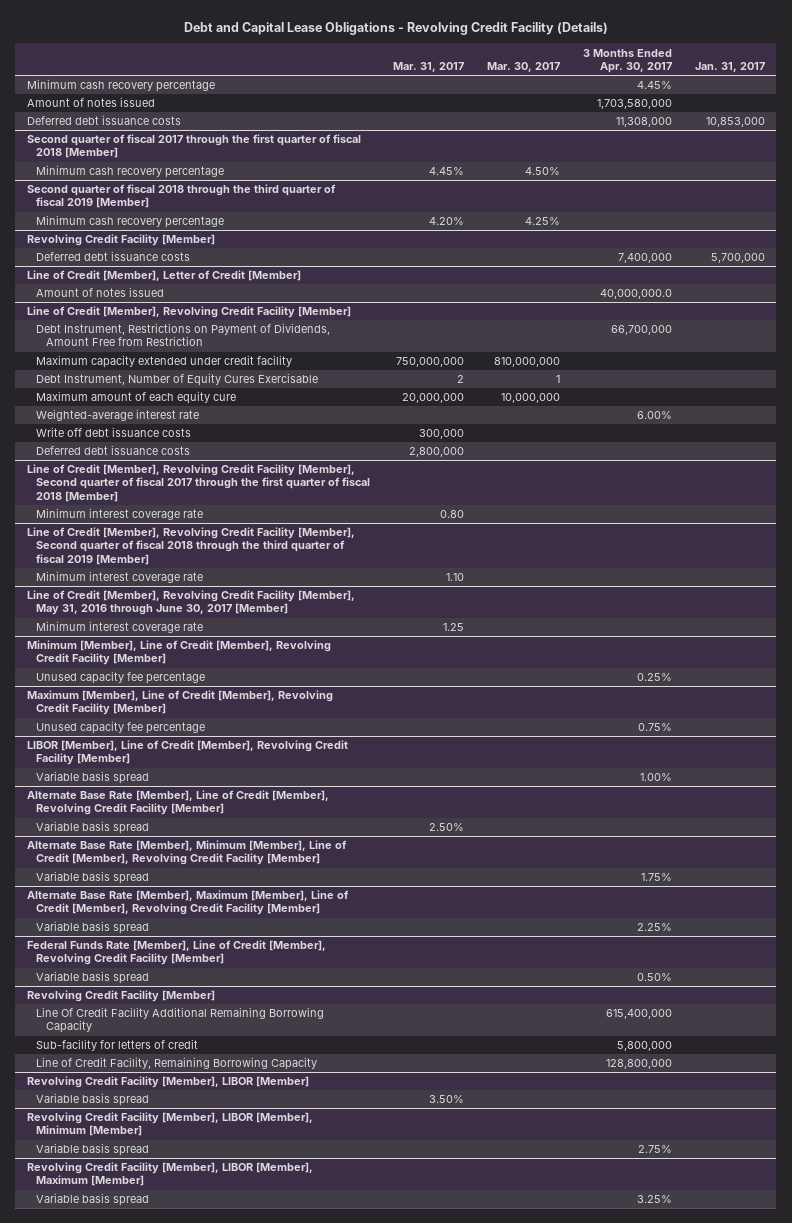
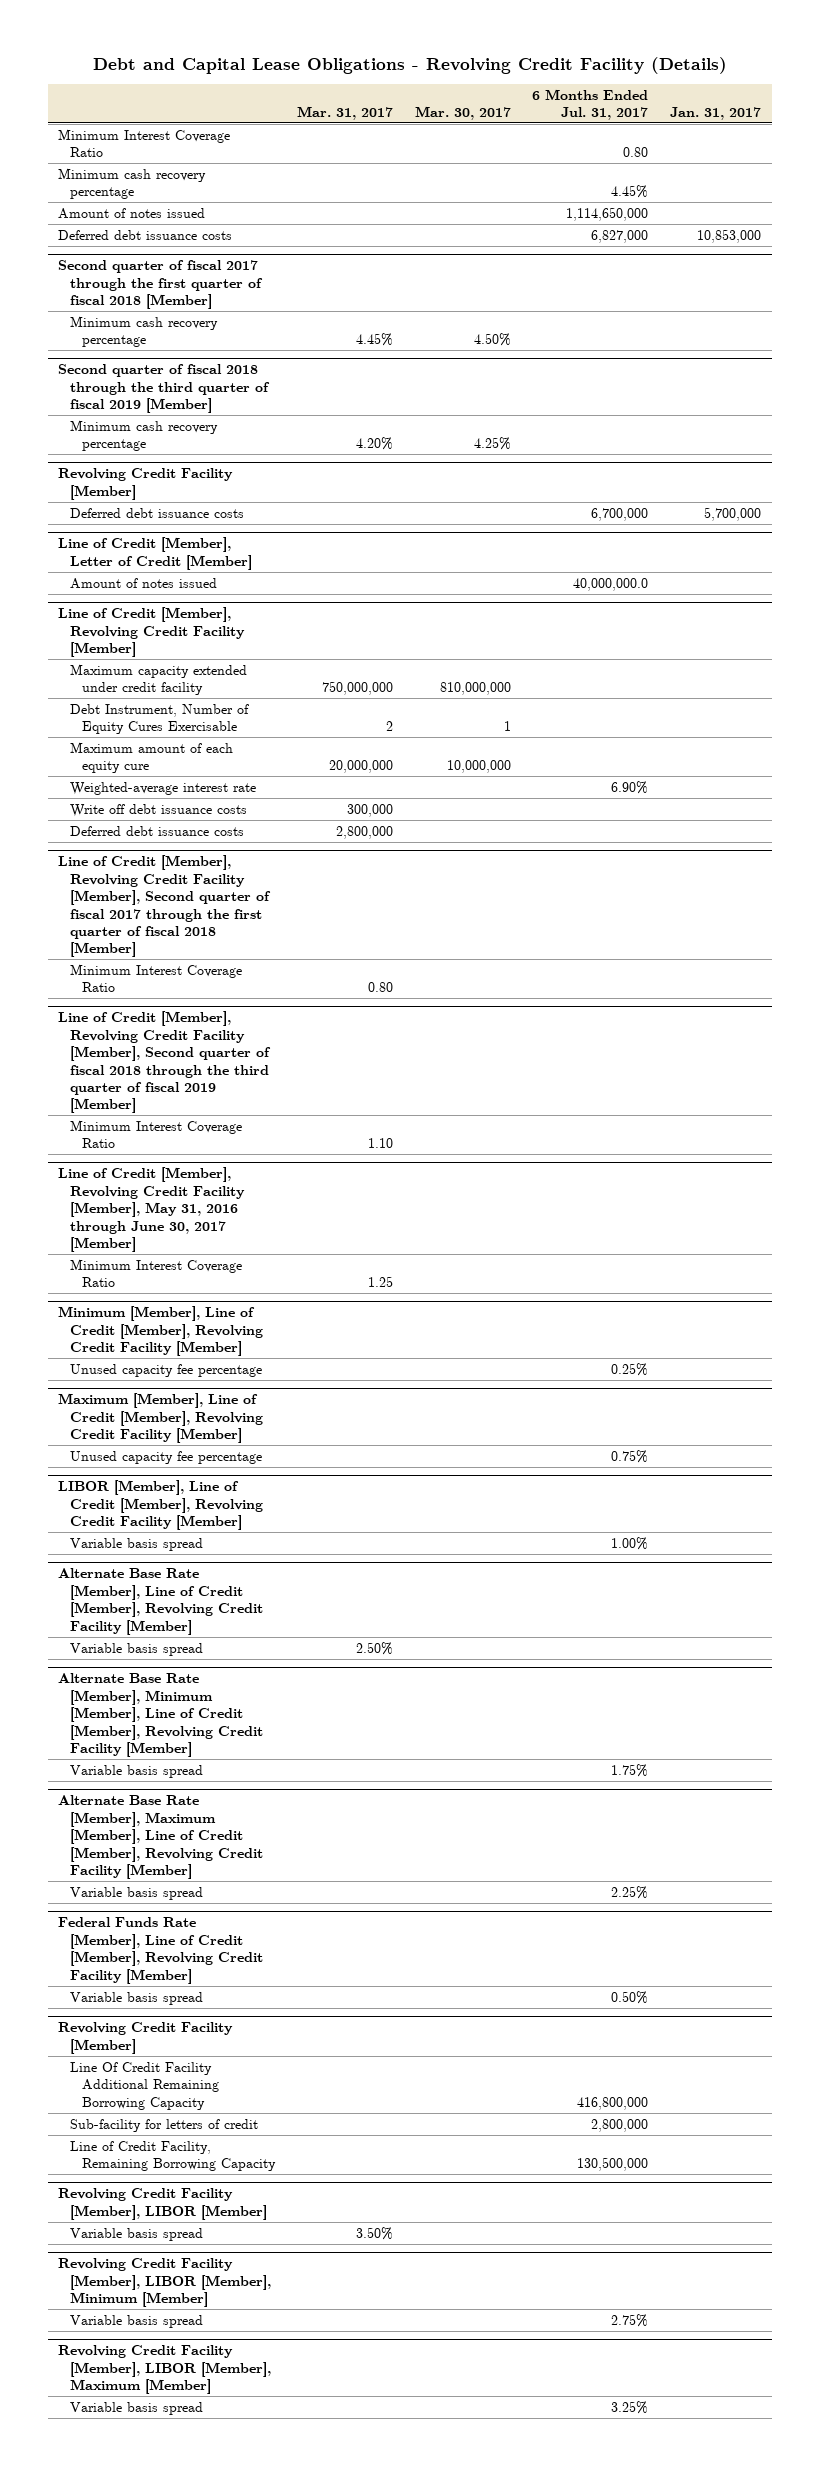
- | Mar. 31, 2017 | Mar. 30, 2017 | 3 Months Ended Apr. 30, 2017 | Jan. 31, 2017
+ | Mar. 31, 2017 | Mar. 30, 2017 | 6 Months Ended Jul. 31, 2017 | Jan. 31, 2017
+ Minimum Interest Coverage Ratio | | | 0.80 |
@ Line of Credit [Member], Revolving Credit Facility [Member]
- Debt Instrument, Restrictions on Payment of Dividends, Amount Free from Restriction | | | 66,700,000 |
@ Line of Credit [Member], Revolving Credit Facility [Member], Second quarter of fiscal 2017 through the first quarter of fiscal 2018 [Member]
- Minimum interest coverage rate | 0.80 | | |
+ Minimum Interest Coverage Ratio | 0.80 | | |
@ Line of Credit [Member], Revolving Credit Facility [Member], Second quarter of fiscal 2018 through the third quarter of fiscal 2019 [Member]
- Minimum interest coverage rate | 1.10 | | |
+ Minimum Interest Coverage Ratio | 1.10 | | |
@ Line of Credit [Member], Revolving Credit Facility [Member], May 31, 2016 through June 30, 2017 [Member]
- Minimum interest coverage rate | 1.25 | | |
+ Minimum Interest Coverage Ratio | 1.25 | | |

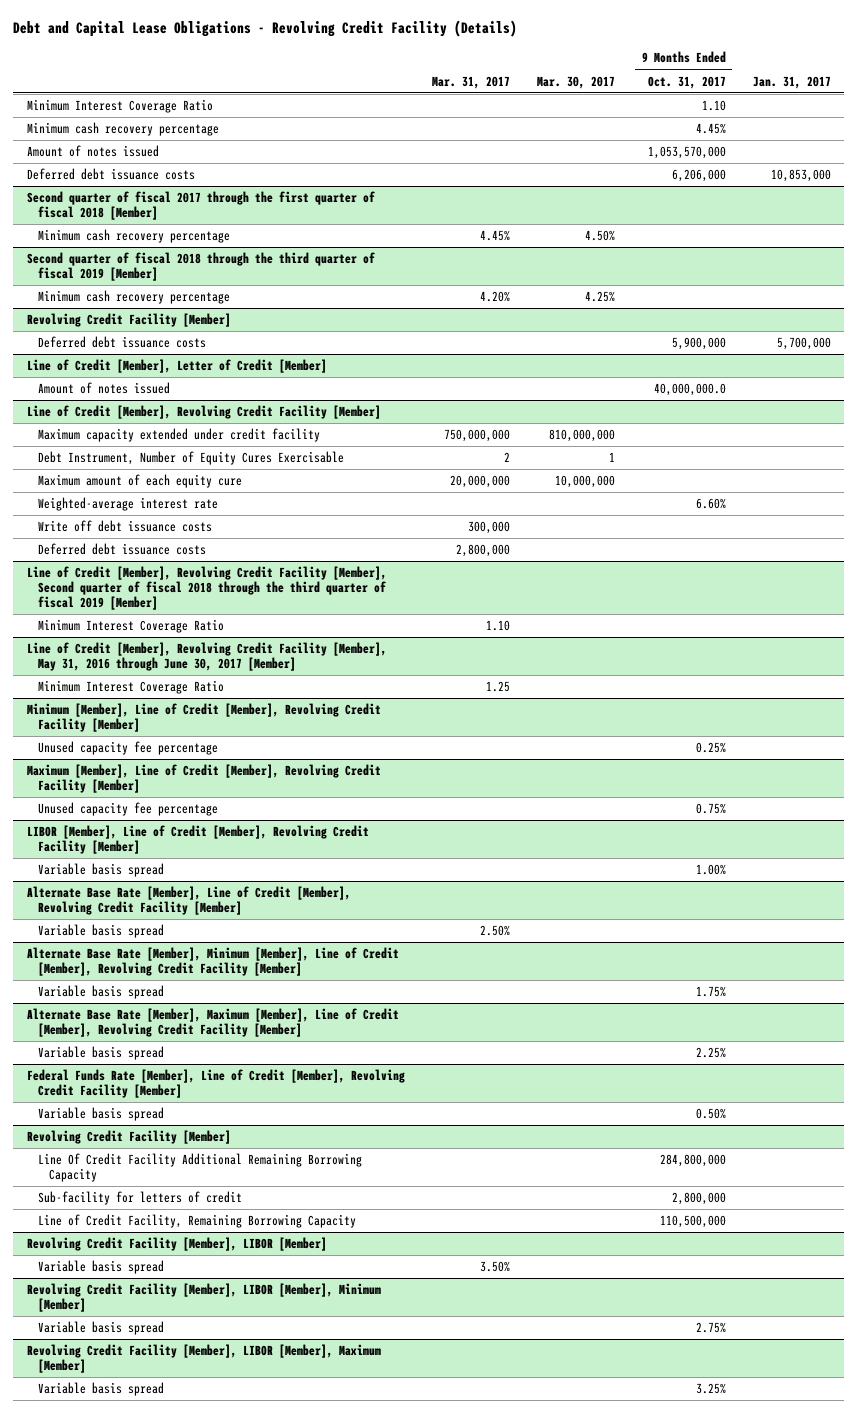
- | Mar. 31, 2017 | Mar. 30, 2017 | 6 Months Ended Jul. 31, 2017 | Jan. 31, 2017
+ | Mar. 31, 2017 | Mar. 30, 2017 | 9 Months Ended Oct. 31, 2017 | Jan. 31, 2017
- Line of Credit [Member], Revolving Credit Facility [Member], Second quarter of fiscal 2017 through the first quarter of fiscal 2018 [Member]
- Minimum Interest Coverage Ratio | 0.80 | | |

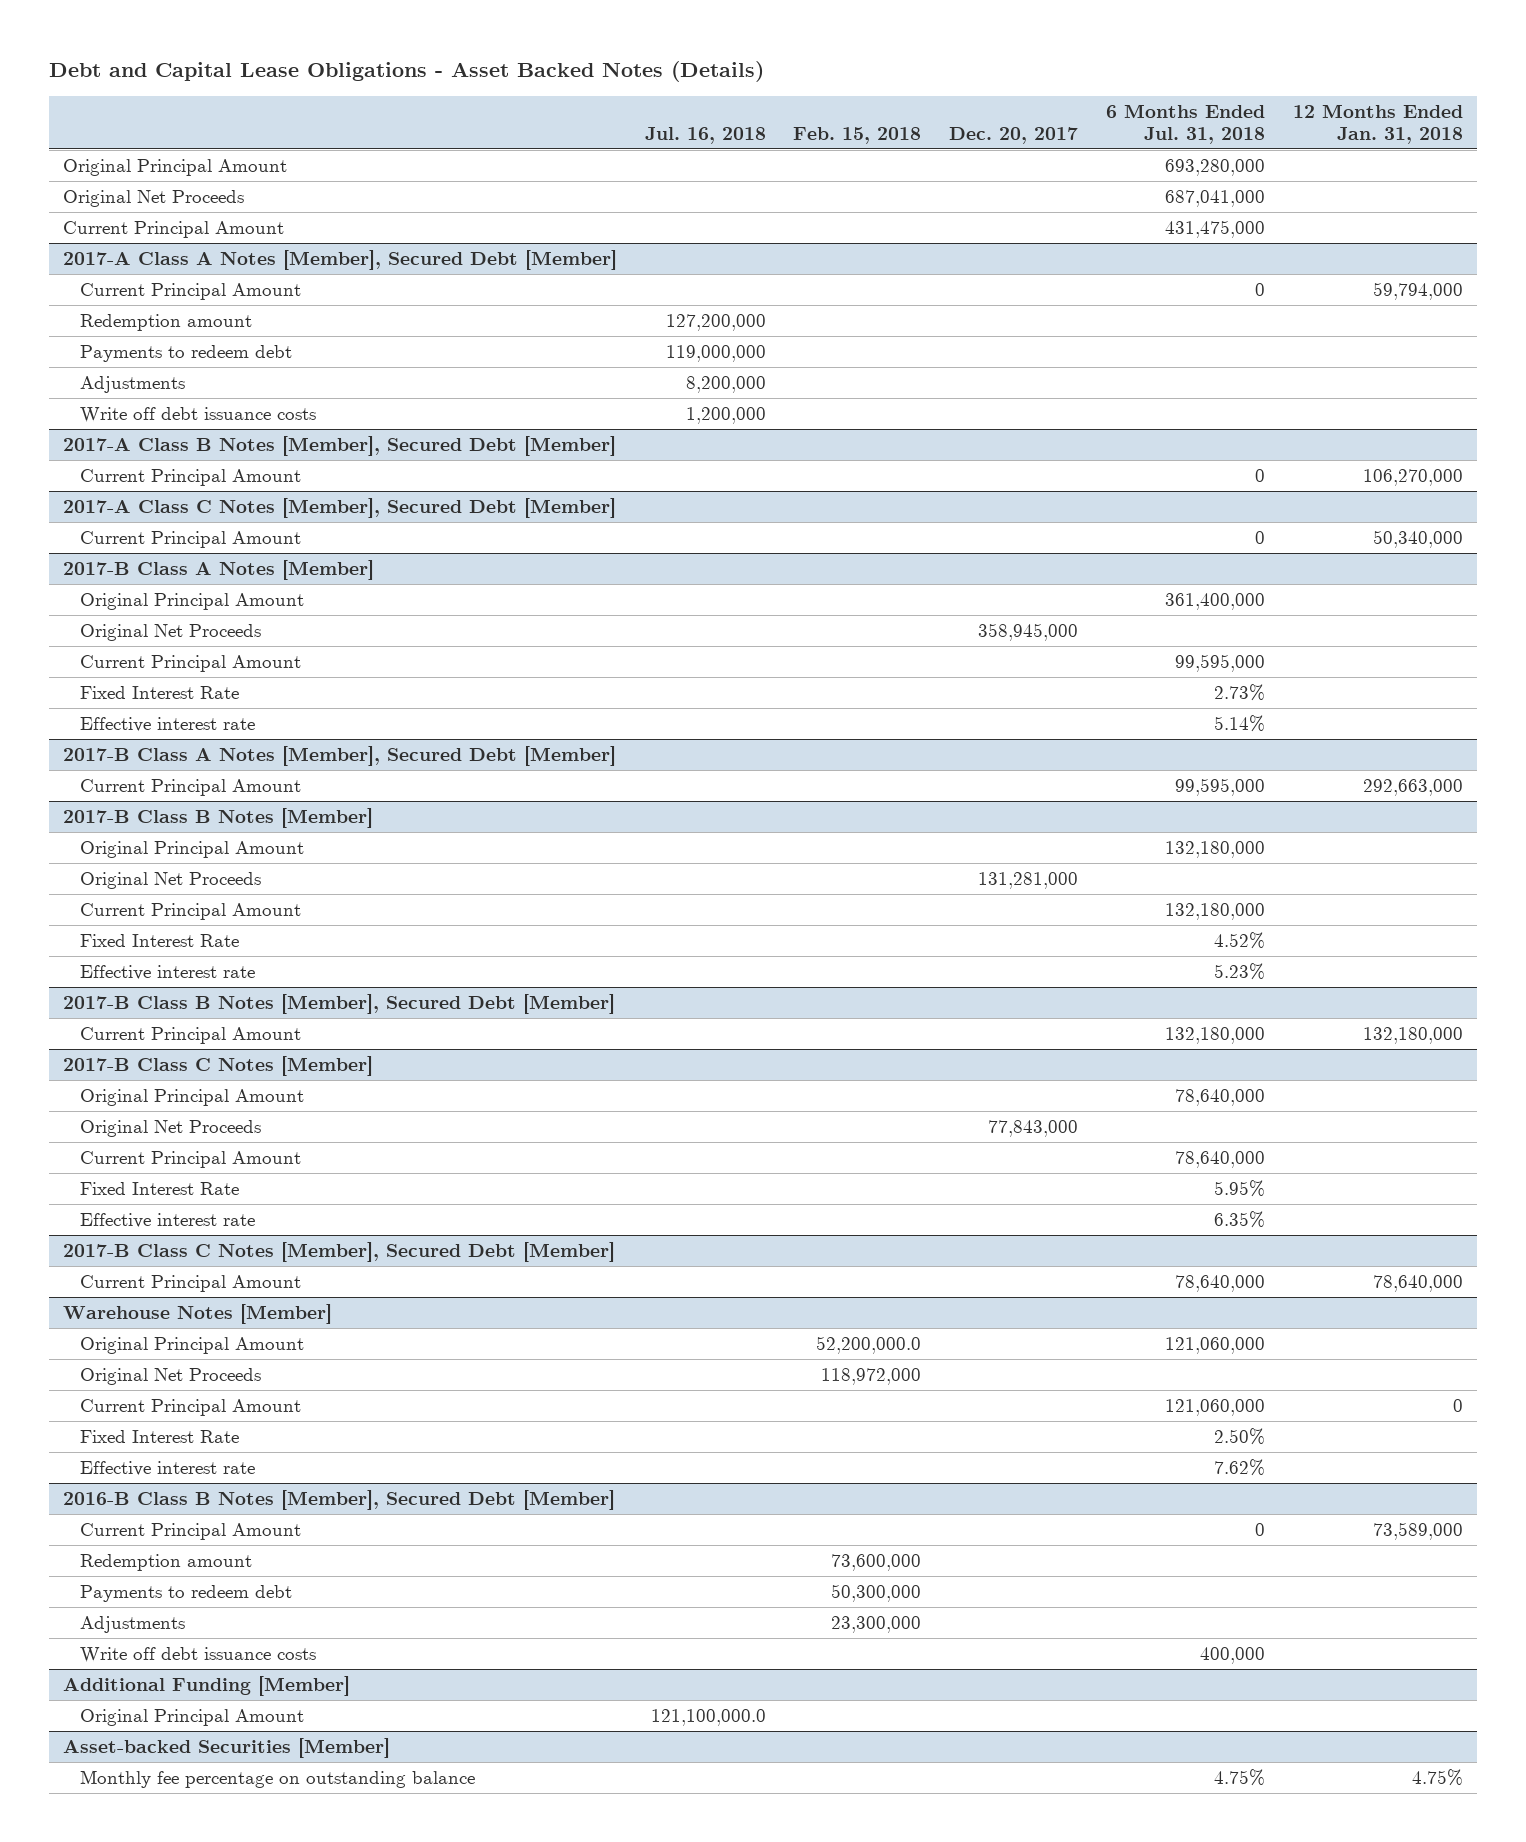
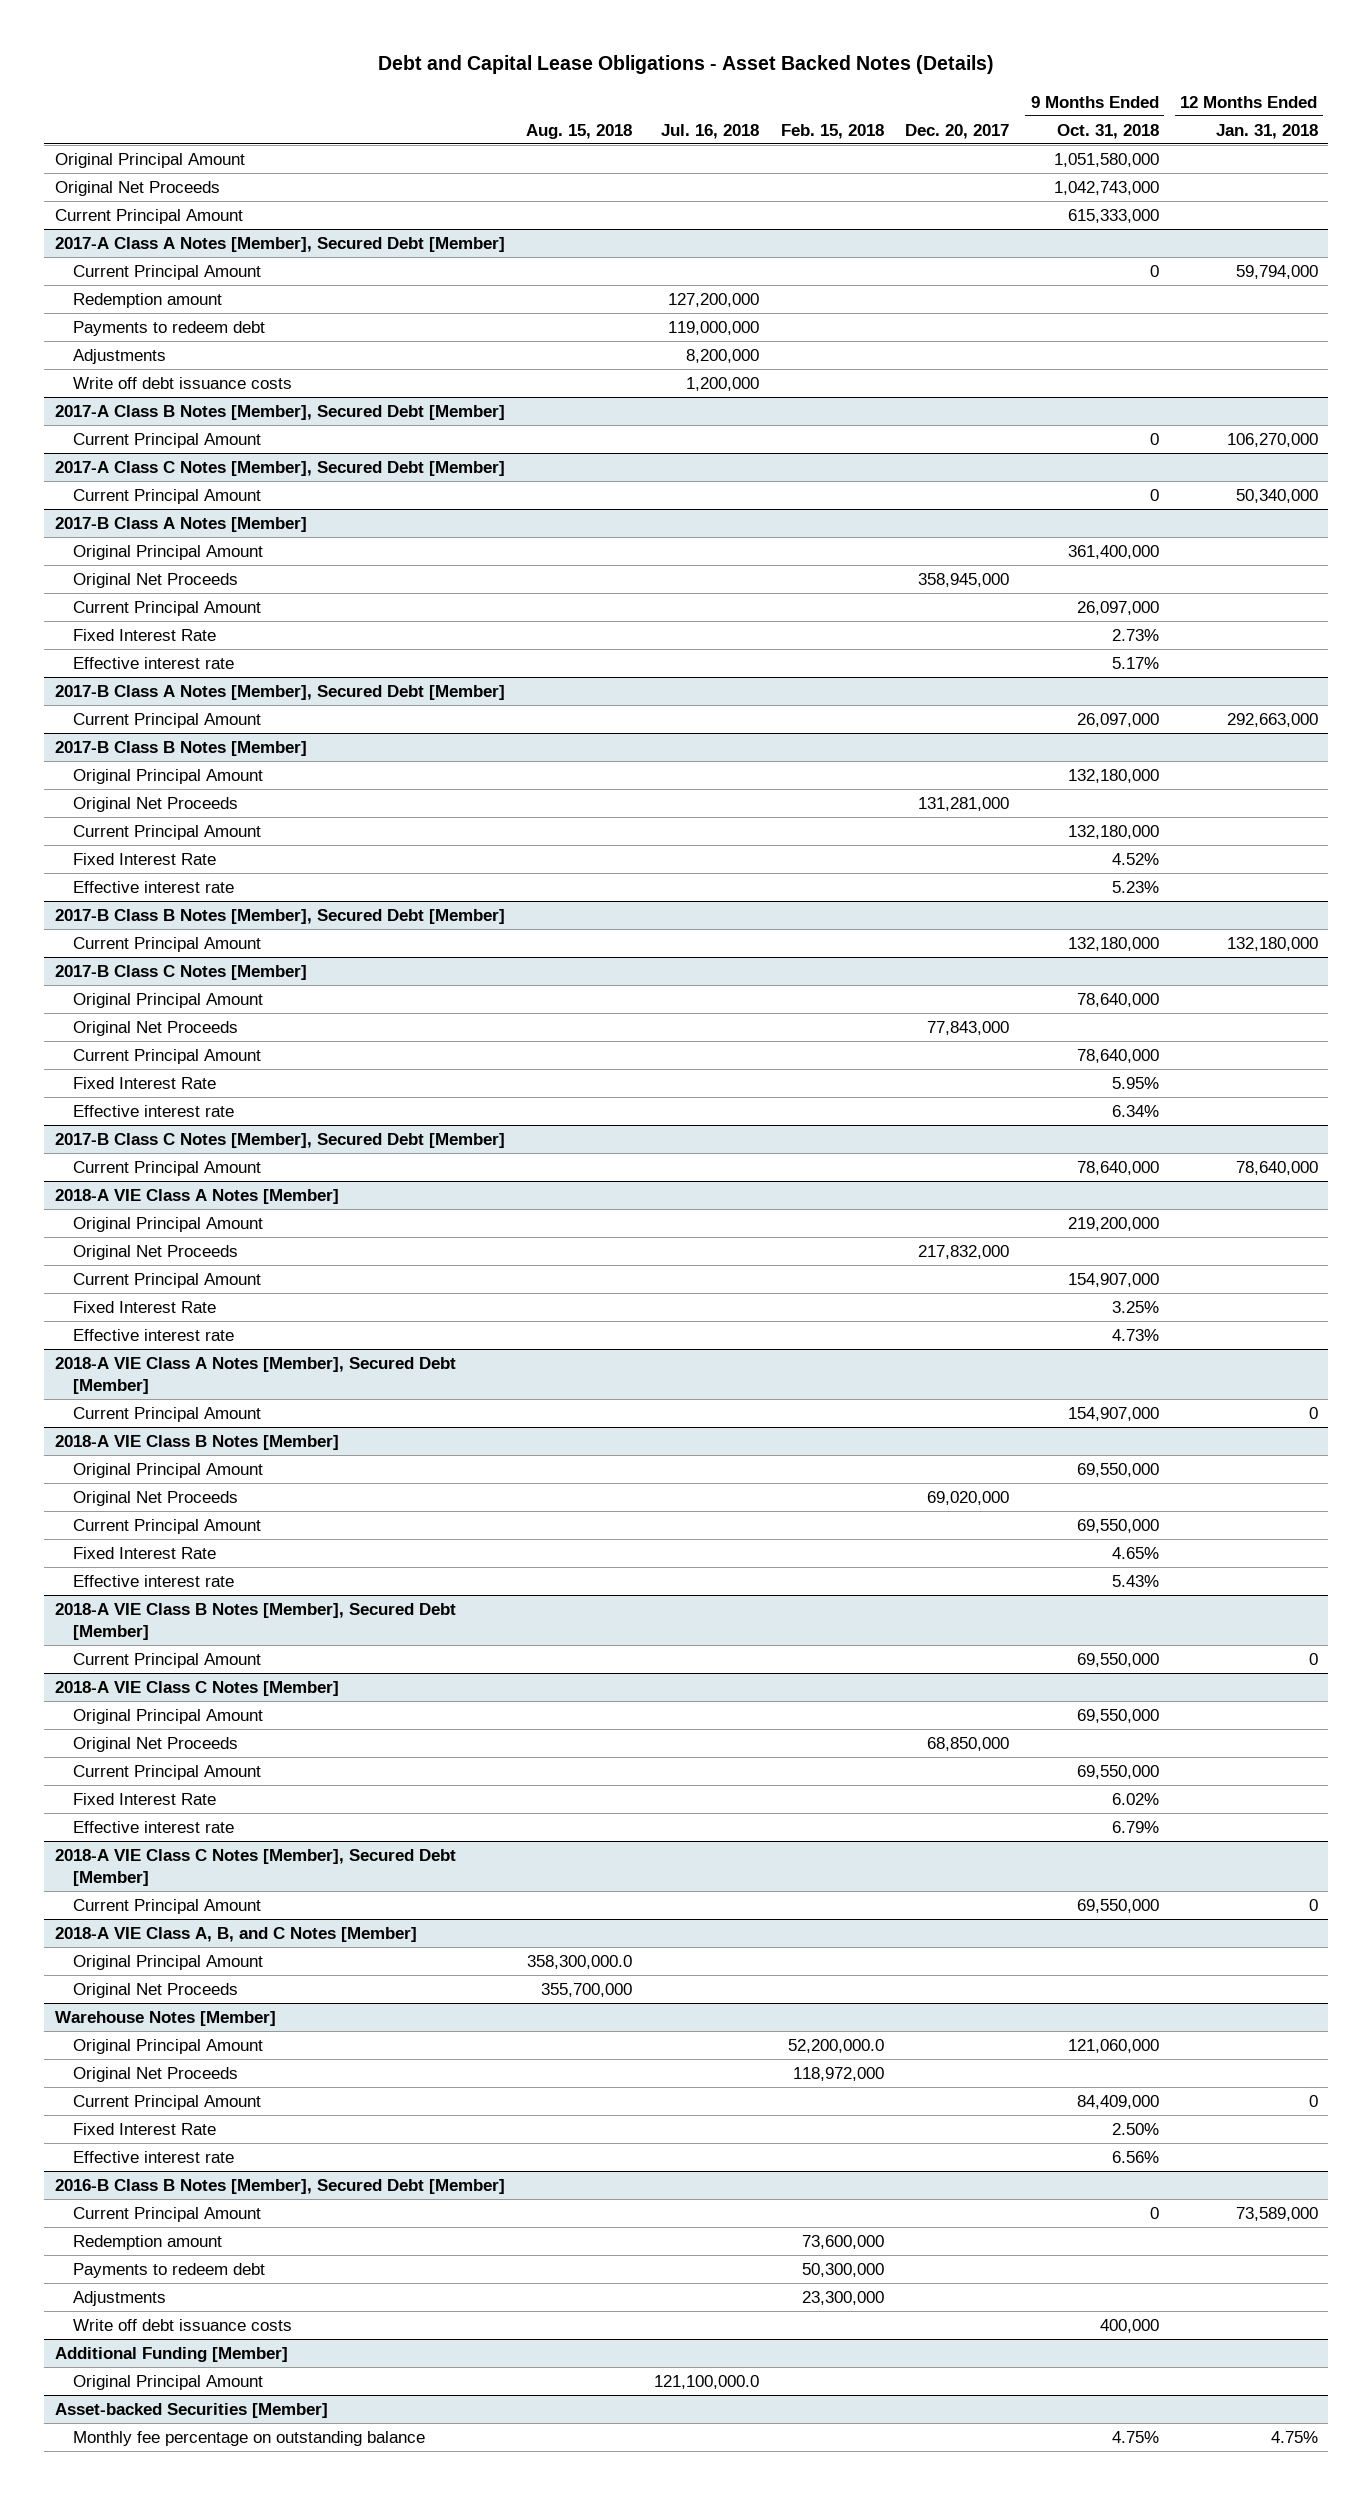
- | Jul. 16, 2018 | Feb. 15, 2018 | Dec. 20, 2017 | 6 Months Ended Jul. 31, 2018 | 12 Months Ended Jan. 31, 2018
+ | Aug. 15, 2018 | Jul. 16, 2018 | Feb. 15, 2018 | Dec. 20, 2017 | 9 Months Ended Oct. 31, 2018 | 12 Months Ended Jan. 31, 2018
+ 2018-A VIE Class A Notes [Member]
+ Original Principal Amount | | | | | 219,200,000 |
+ Original Net Proceeds | | | | 217,832,000 | |
+ Current Principal Amount | | | | | 154,907,000 |
+ Fixed Interest Rate | | | | | 3.25% |
+ Effective interest rate | | | | | 4.73% |
+ 2018-A VIE Class A Notes [Member], Secured Debt [Member]
+ Current Principal Amount | | | | | 154,907,000 | 0
+ 2018-A VIE Class B Notes [Member]
+ Original Principal Amount | | | | | 69,550,000 |
+ Original Net Proceeds | | | | 69,020,000 | |
+ Current Principal Amount | | | | | 69,550,000 |
+ Fixed Interest Rate | | | | | 4.65% |
+ Effective interest rate | | | | | 5.43% |
+ 2018-A VIE Class B Notes [Member], Secured Debt [Member]
+ Current Principal Amount | | | | | 69,550,000 | 0
+ 2018-A VIE Class C Notes [Member]
+ Original Principal Amount | | | | | 69,550,000 |
+ Original Net Proceeds | | | | 68,850,000 | |
+ Current Principal Amount | | | | | 69,550,000 |
+ Fixed Interest Rate | | | | | 6.02% |
+ Effective interest rate | | | | | 6.79% |
+ 2018-A VIE Class C Notes [Member], Secured Debt [Member]
+ Current Principal Amount | | | | | 69,550,000 | 0
+ 2018-A VIE Class A, B, and C Notes [Member]
+ Original Principal Amount | 358,300,000.0 | | | | |
+ Original Net Proceeds | 355,700,000 | | | | |

